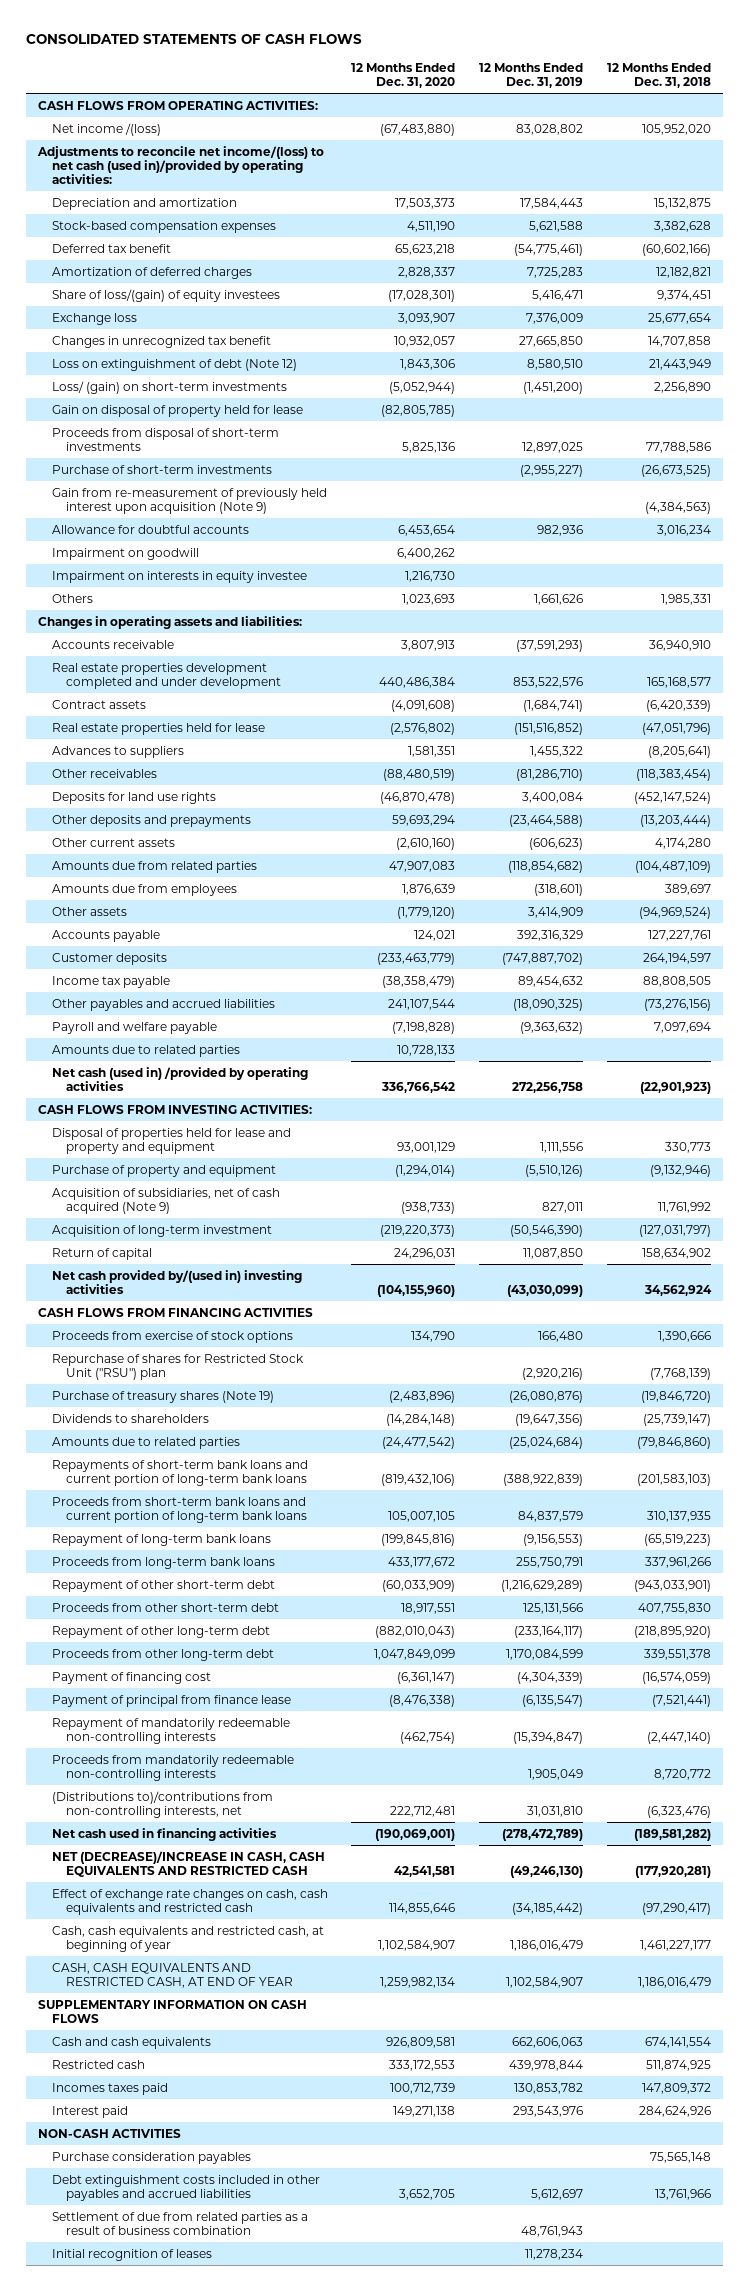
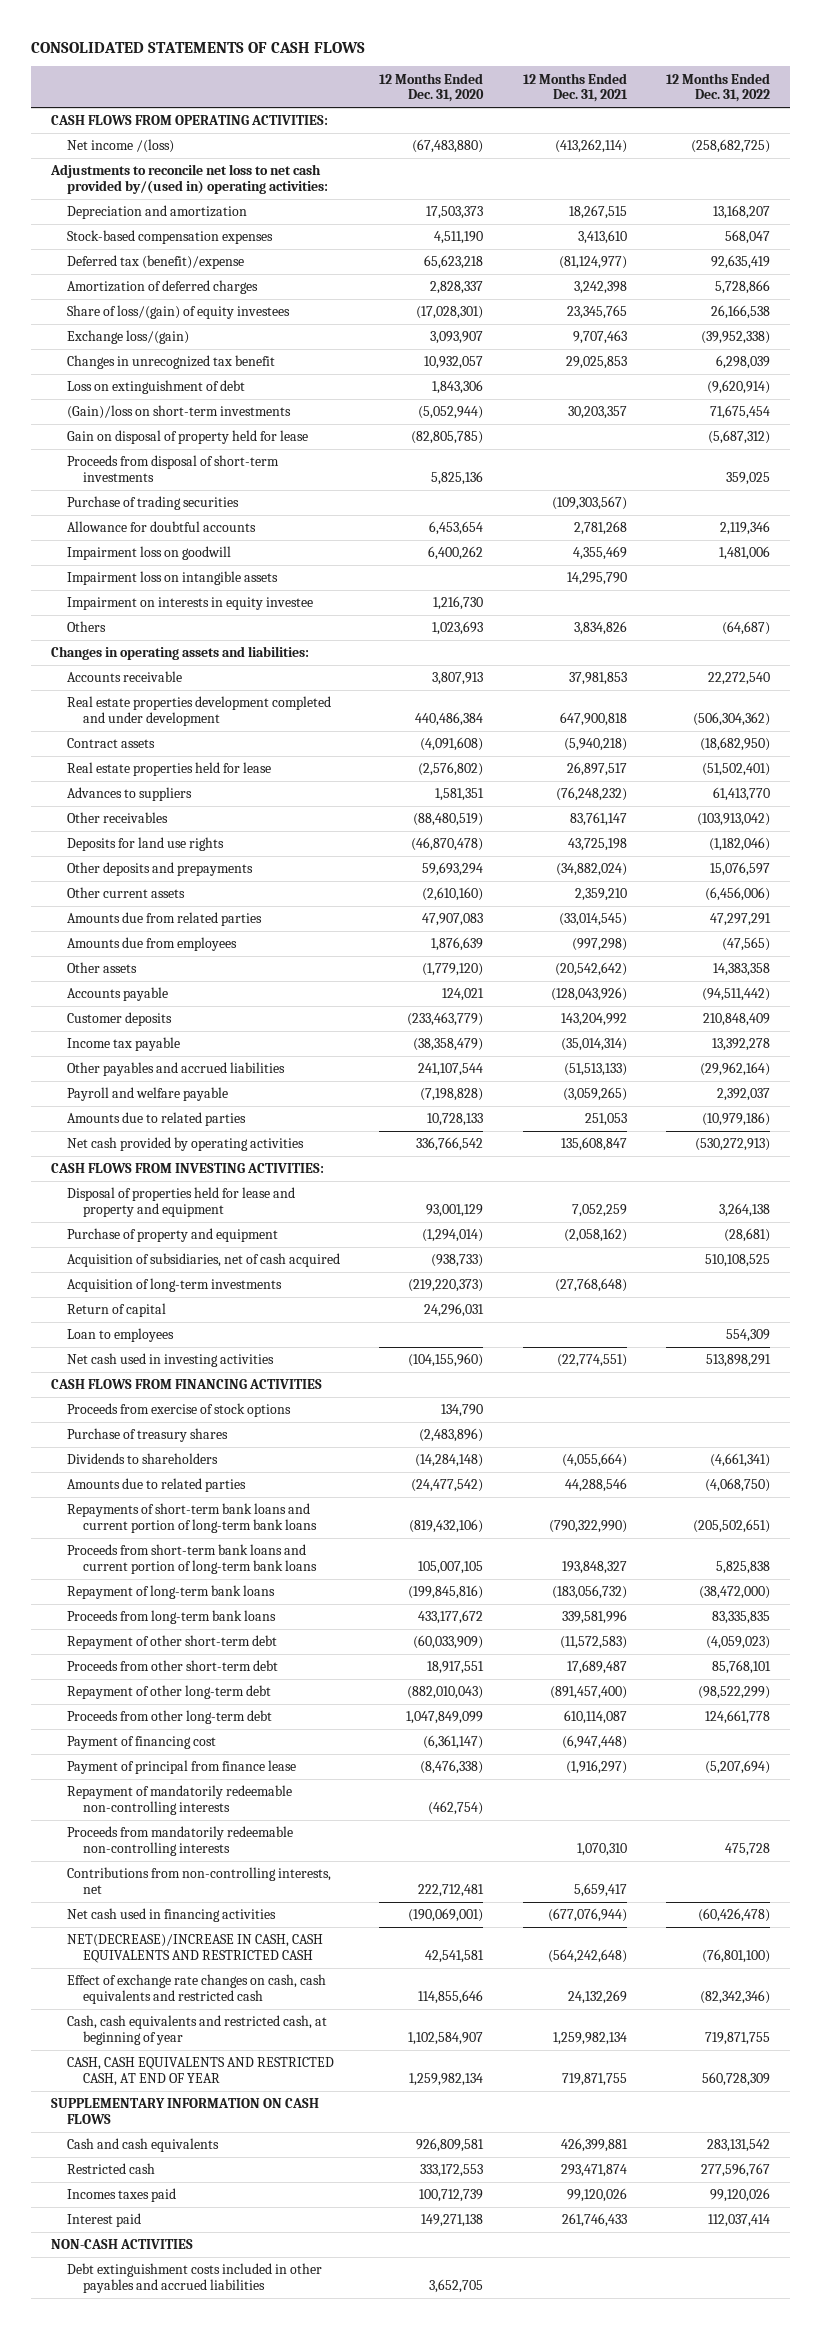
- | 12 Months Ended Dec. 31, 2020 | 12 Months Ended Dec. 31, 2019 | 12 Months Ended Dec. 31, 2018
+ | 12 Months Ended Dec. 31, 2020 | 12 Months Ended Dec. 31, 2021 | 12 Months Ended Dec. 31, 2022
- Adjustments to reconcile net income/(loss) to net cash (used in)/provided by operating activities:
+ Adjustments to reconcile net loss to net cash provided by/(used in) operating activities:
- Deferred tax benefit | 65,623,218 | (54,775,461) | (60,602,166)
+ Deferred tax (benefit)/expense | 65,623,218 | (81,124,977) | 92,635,419
- Exchange loss | 3,093,907 | 7,376,009 | 25,677,654
+ Exchange loss/(gain) | 3,093,907 | 9,707,463 | (39,952,338)
- Loss on extinguishment of debt (Note 12) | 1,843,306 | 8,580,510 | 21,443,949
- Loss/ (gain) on short-term investments | (5,052,944) | (1,451,200) | 2,256,890
+ Loss on extinguishment of debt | 1,843,306 | | (9,620,914)
+ (Gain)/loss on short-term investments | (5,052,944) | 30,203,357 | 71,675,454
- Purchase of short-term investments | | (2,955,227) | (26,673,525)
- Gain from re-measurement of previously held interest upon acquisition (Note 9) | | | (4,384,563)
+ Purchase of trading securities | | (109,303,567) |
- Impairment on goodwill | 6,400,262 | |
+ Impairment loss on goodwill | 6,400,262 | 4,355,469 | 1,481,006
+ Impairment loss on intangible assets | | 14,295,790 |
- Net cash (used in) /provided by operating activities | 336,766,542 | 272,256,758 | (22,901,923)
+ Net cash provided by operating activities | 336,766,542 | 135,608,847 | (530,272,913)
- Acquisition of subsidiaries, net of cash acquired (Note 9) | (938,733) | 827,011 | 11,761,992
- Acquisition of long-term investment | (219,220,373) | (50,546,390) | (127,031,797)
+ Acquisition of subsidiaries, net of cash acquired | (938,733) | | 510,108,525
+ Acquisition of long-term investments | (219,220,373) | (27,768,648) |
- Net cash provided by/(used in) investing activities | (104,155,960) | (43,030,099) | 34,562,924
+ Loan to employees | | | 554,309
+ Net cash used in investing activities | (104,155,960) | (22,774,551) | 513,898,291
- Repurchase of shares for Restricted Stock Unit ("RSU") plan | | (2,920,216) | (7,768,139)
- Purchase of treasury shares (Note 19) | (2,483,896) | (26,080,876) | (19,846,720)
+ Purchase of treasury shares | (2,483,896) | |
- (Distributions to)/contributions from non-controlling interests, net | 222,712,481 | 31,031,810 | (6,323,476)
+ Contributions from non-controlling interests, net | 222,712,481 | 5,659,417 |
- NET (DECREASE)/INCREASE IN CASH, CASH EQUIVALENTS AND RESTRICTED CASH | 42,541,581 | (49,246,130) | (177,920,281)
+ NET(DECREASE)/INCREASE IN CASH, CASH EQUIVALENTS AND RESTRICTED CASH | 42,541,581 | (564,242,648) | (76,801,100)
- Purchase consideration payables | | | 75,565,148
- Settlement of due from related parties as a result of business combination | | 48,761,943 |
- Initial recognition of leases | | 11,278,234 |

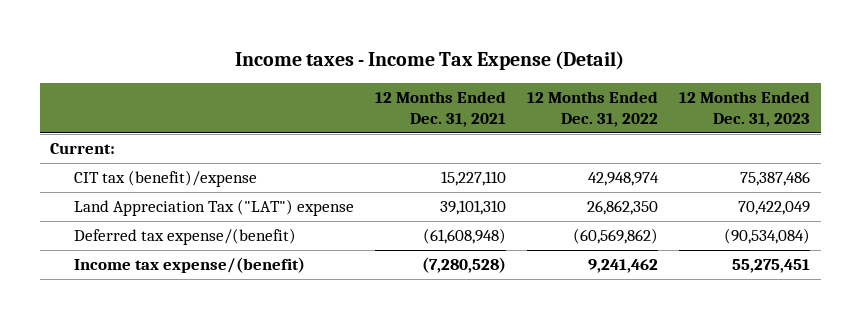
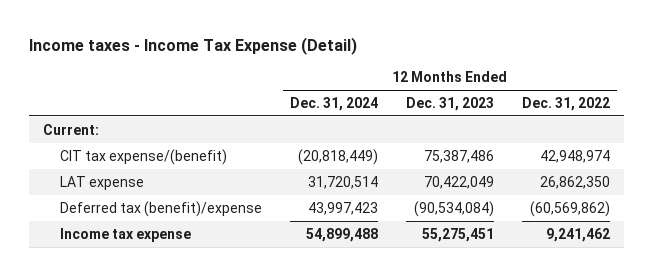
- | 12 Months Ended Dec. 31, 2021 | 12 Months Ended Dec. 31, 2022 | 12 Months Ended Dec. 31, 2023
+ | 12 Months Ended Dec. 31, 2024 | 12 Months Ended Dec. 31, 2023 | 12 Months Ended Dec. 31, 2022
- CIT tax (benefit)/expense | 15,227,110 | 42,948,974 | 75,387,486
- Land Appreciation Tax ("LAT") expense | 39,101,310 | 26,862,350 | 70,422,049
- Deferred tax expense/(benefit) | (61,608,948) | (60,569,862) | (90,534,084)
- Income tax expense/(benefit) | (7,280,528) | 9,241,462 | 55,275,451
+ CIT tax expense/(benefit) | (20,818,449) | 75,387,486 | 42,948,974
+ LAT expense | 31,720,514 | 70,422,049 | 26,862,350
+ Deferred tax (benefit)/expense | 43,997,423 | (90,534,084) | (60,569,862)
+ Income tax expense | 54,899,488 | 55,275,451 | 9,241,462

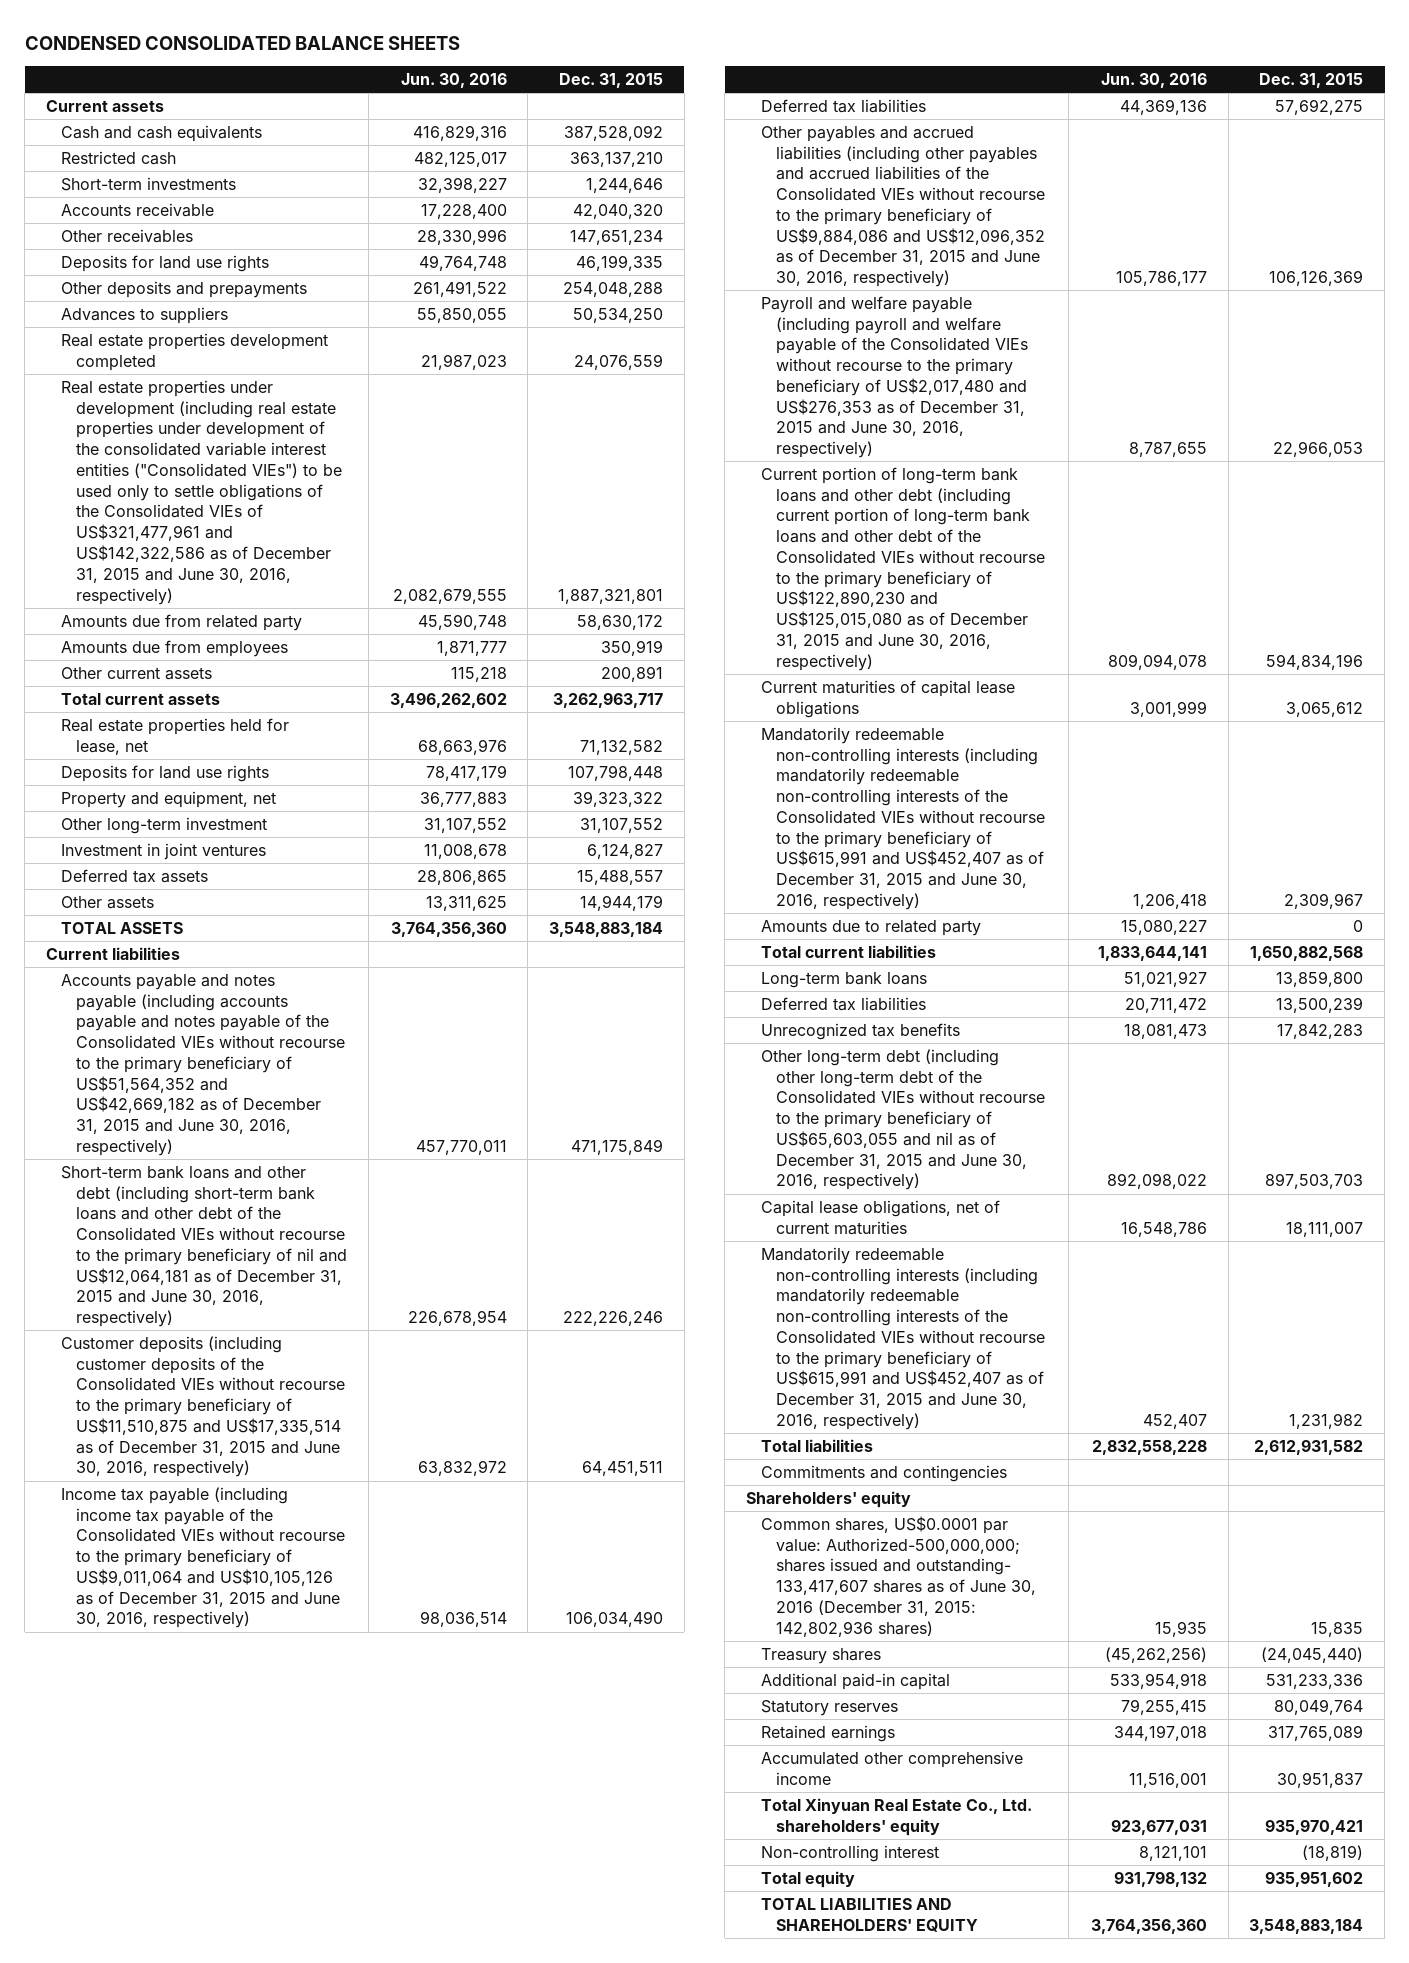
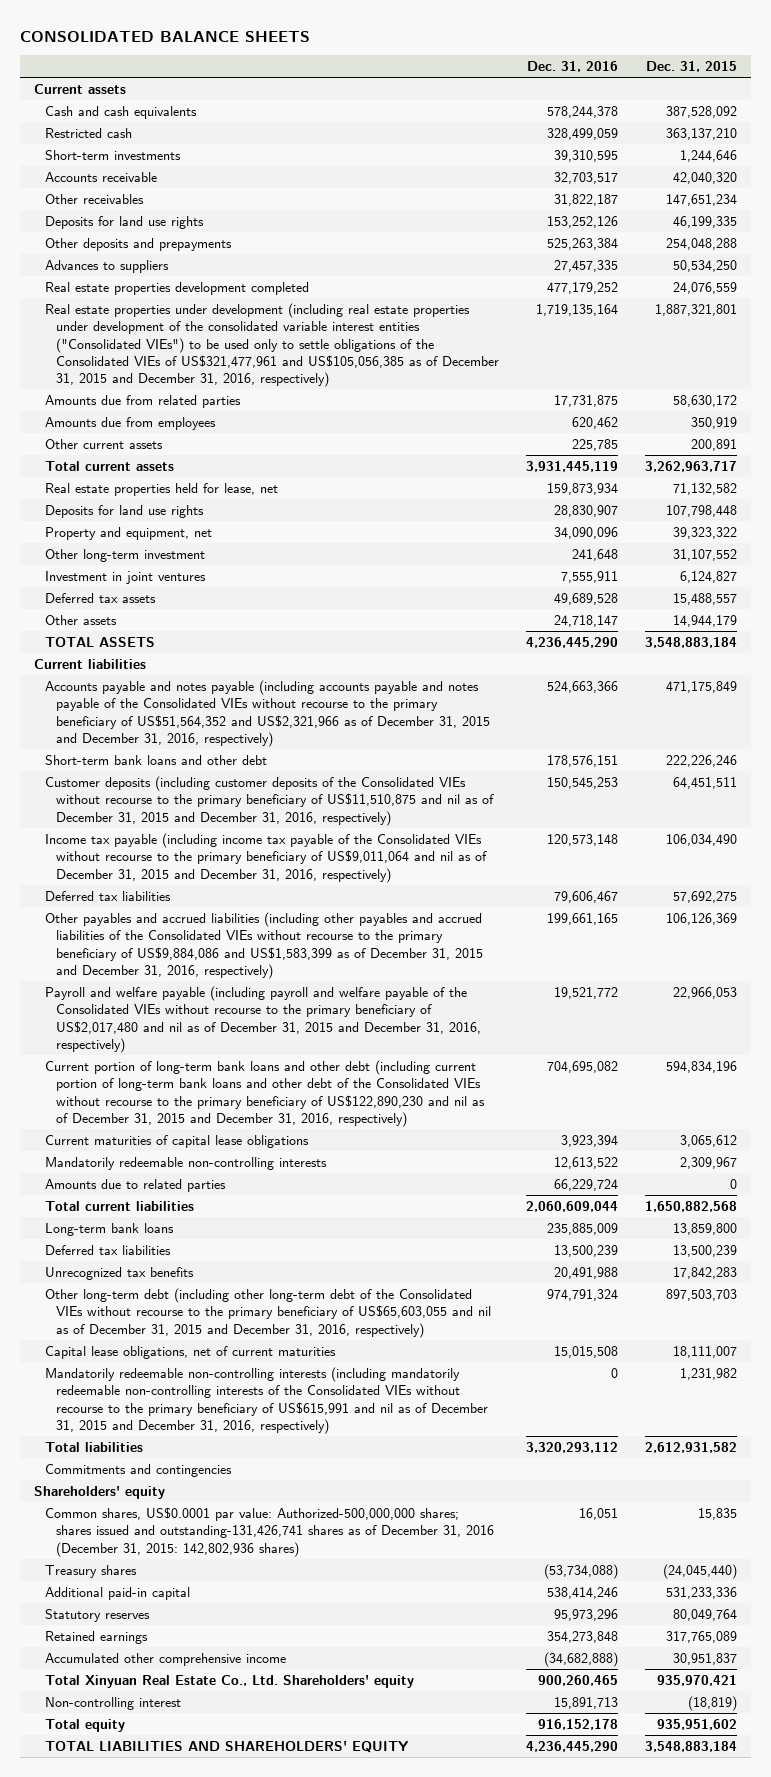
- CONDENSED CONSOLIDATED BALANCE SHEETS
+ CONSOLIDATED BALANCE SHEETS
- | Jun. 30, 2016 | Dec. 31, 2015
+ | Dec. 31, 2016 | Dec. 31, 2015
- Real estate properties under development (including real estate properties under development of the consolidated variable interest entities ("Consolidated VIEs") to be used only to settle obligations of the Consolidated VIEs of US$321,477,961 and US$142,322,586 as of December 31, 2015 and June 30, 2016, respectively) | 2,082,679,555 | 1,887,321,801
- Amounts due from related party | 45,590,748 | 58,630,172
+ Real estate properties under development (including real estate properties under development of the consolidated variable interest entities ("Consolidated VIEs") to be used only to settle obligations of the Consolidated VIEs of US$321,477,961 and US$105,056,385 as of December 31, 2015 and December 31, 2016, respectively) | 1,719,135,164 | 1,887,321,801
+ Amounts due from related parties | 17,731,875 | 58,630,172
- Accounts payable and notes payable (including accounts payable and notes payable of the Consolidated VIEs without recourse to the primary beneficiary of US$51,564,352 and US$42,669,182 as of December 31, 2015 and June 30, 2016, respectively) | 457,770,011 | 471,175,849
- Short-term bank loans and other debt (including short-term bank loans and other debt of the Consolidated VIEs without recourse to the primary beneficiary of nil and US$12,064,181 as of December 31, 2015 and June 30, 2016, respectively) | 226,678,954 | 222,226,246
- Customer deposits (including customer deposits of the Consolidated VIEs without recourse to the primary beneficiary of US$11,510,875 and US$17,335,514 as of December 31, 2015 and June 30, 2016, respectively) | 63,832,972 | 64,451,511
- Income tax payable (including income tax payable of the Consolidated VIEs without recourse to the primary beneficiary of US$9,011,064 and US$10,105,126 as of December 31, 2015 and June 30, 2016, respectively) | 98,036,514 | 106,034,490
+ Accounts payable and notes payable (including accounts payable and notes payable of the Consolidated VIEs without recourse to the primary beneficiary of US$51,564,352 and US$2,321,966 as of December 31, 2015 and December 31, 2016, respectively) | 524,663,366 | 471,175,849
+ Short-term bank loans and other debt | 178,576,151 | 222,226,246
+ Customer deposits (including customer deposits of the Consolidated VIEs without recourse to the primary beneficiary of US$11,510,875 and nil as of December 31, 2015 and December 31, 2016, respectively) | 150,545,253 | 64,451,511
+ Income tax payable (including income tax payable of the Consolidated VIEs without recourse to the primary beneficiary of US$9,011,064 and nil as of December 31, 2015 and December 31, 2016, respectively) | 120,573,148 | 106,034,490
- Other payables and accrued liabilities (including other payables and accrued liabilities of the Consolidated VIEs without recourse to the primary beneficiary of US$9,884,086 and US$12,096,352 as of December 31, 2015 and June 30, 2016, respectively) | 105,786,177 | 106,126,369
- Payroll and welfare payable (including payroll and welfare payable of the Consolidated VIEs without recourse to the primary beneficiary of US$2,017,480 and US$276,353 as of December 31, 2015 and June 30, 2016, respectively) | 8,787,655 | 22,966,053
- Current portion of long-term bank loans and other debt (including current portion of long-term bank loans and other debt of the Consolidated VIEs without recourse to the primary beneficiary of US$122,890,230 and US$125,015,080 as of December 31, 2015 and June 30, 2016, respectively) | 809,094,078 | 594,834,196
+ Other payables and accrued liabilities (including other payables and accrued liabilities of the Consolidated VIEs without recourse to the primary beneficiary of US$9,884,086 and US$1,583,399 as of December 31, 2015 and December 31, 2016, respectively) | 199,661,165 | 106,126,369
+ Payroll and welfare payable (including payroll and welfare payable of the Consolidated VIEs without recourse to the primary beneficiary of US$2,017,480 and nil as of December 31, 2015 and December 31, 2016, respectively) | 19,521,772 | 22,966,053
+ Current portion of long-term bank loans and other debt (including current portion of long-term bank loans and other debt of the Consolidated VIEs without recourse to the primary beneficiary of US$122,890,230 and nil as of December 31, 2015 and December 31, 2016, respectively) | 704,695,082 | 594,834,196
- Mandatorily redeemable non-controlling interests (including mandatorily redeemable non-controlling interests of the Consolidated VIEs without recourse to the primary beneficiary of US$615,991 and US$452,407 as of December 31, 2015 and June 30, 2016, respectively) | 1,206,418 | 2,309,967
- Amounts due to related party | 15,080,227 | 0
+ Mandatorily redeemable non-controlling interests | 12,613,522 | 2,309,967
+ Amounts due to related parties | 66,229,724 | 0
- Other long-term debt (including other long-term debt of the Consolidated VIEs without recourse to the primary beneficiary of US$65,603,055 and nil as of December 31, 2015 and June 30, 2016, respectively) | 892,098,022 | 897,503,703
+ Other long-term debt (including other long-term debt of the Consolidated VIEs without recourse to the primary beneficiary of US$65,603,055 and nil as of December 31, 2015 and December 31, 2016, respectively) | 974,791,324 | 897,503,703
- Mandatorily redeemable non-controlling interests (including mandatorily redeemable non-controlling interests of the Consolidated VIEs without recourse to the primary beneficiary of US$615,991 and US$452,407 as of December 31, 2015 and June 30, 2016, respectively) | 452,407 | 1,231,982
+ Mandatorily redeemable non-controlling interests (including mandatorily redeemable non-controlling interests of the Consolidated VIEs without recourse to the primary beneficiary of US$615,991 and nil as of December 31, 2015 and December 31, 2016, respectively) | 0 | 1,231,982
- Common shares, US$0.0001 par value: Authorized-500,000,000; shares issued and outstanding- 133,417,607 shares as of June 30, 2016 (December 31, 2015: 142,802,936 shares) | 15,935 | 15,835
+ Common shares, US$0.0001 par value: Authorized-500,000,000 shares; shares issued and outstanding-131,426,741 shares as of December 31, 2016 (December 31, 2015: 142,802,936 shares) | 16,051 | 15,835
- Total Xinyuan Real Estate Co., Ltd. shareholders' equity | 923,677,031 | 935,970,421
+ Total Xinyuan Real Estate Co., Ltd. Shareholders' equity | 900,260,465 | 935,970,421

